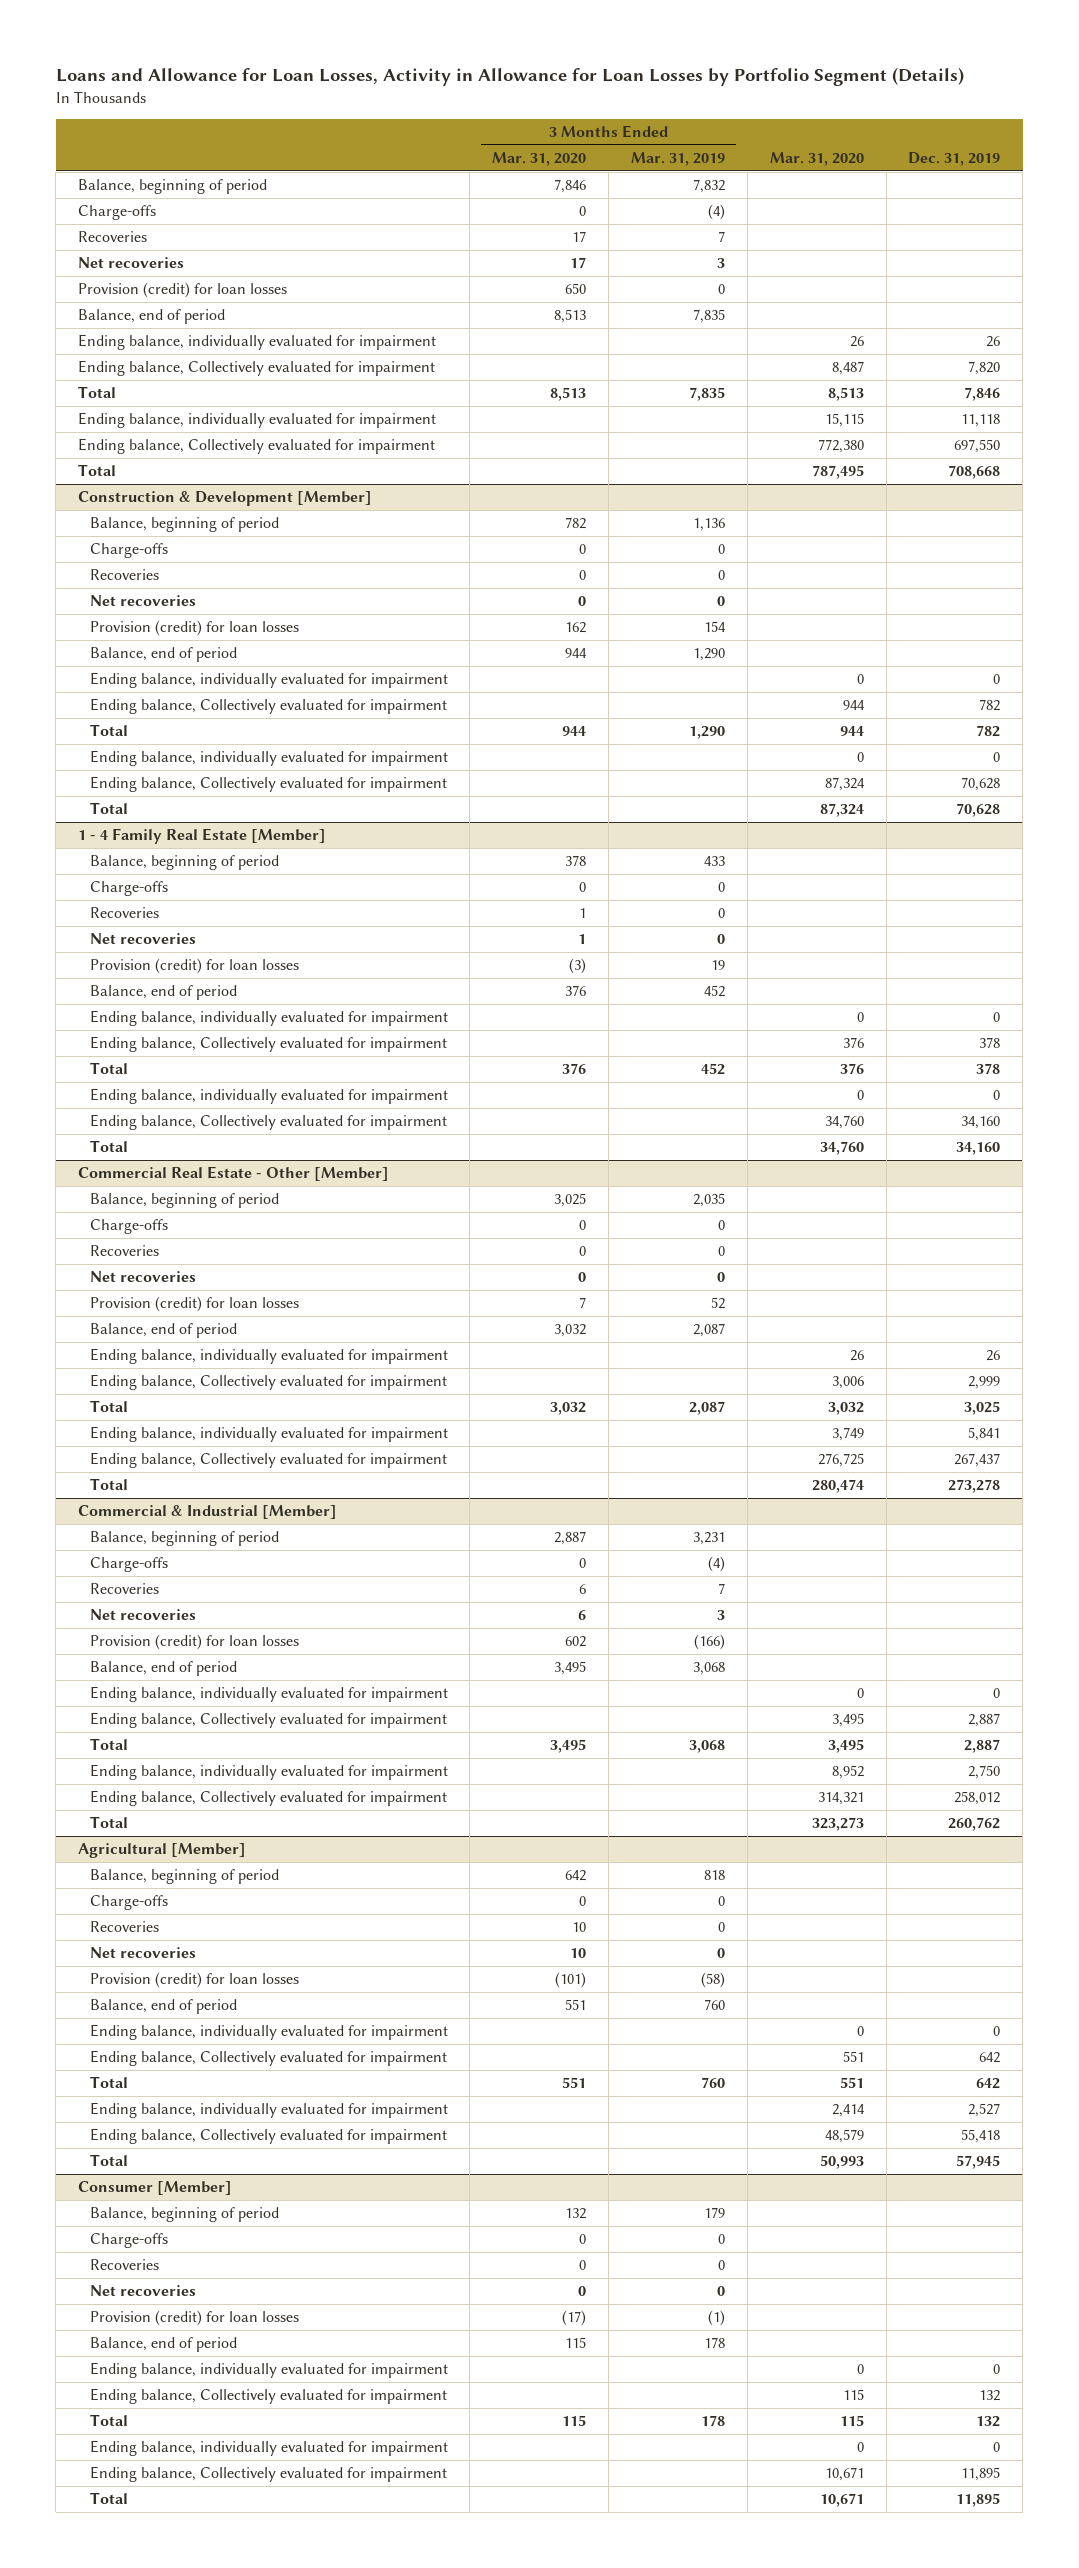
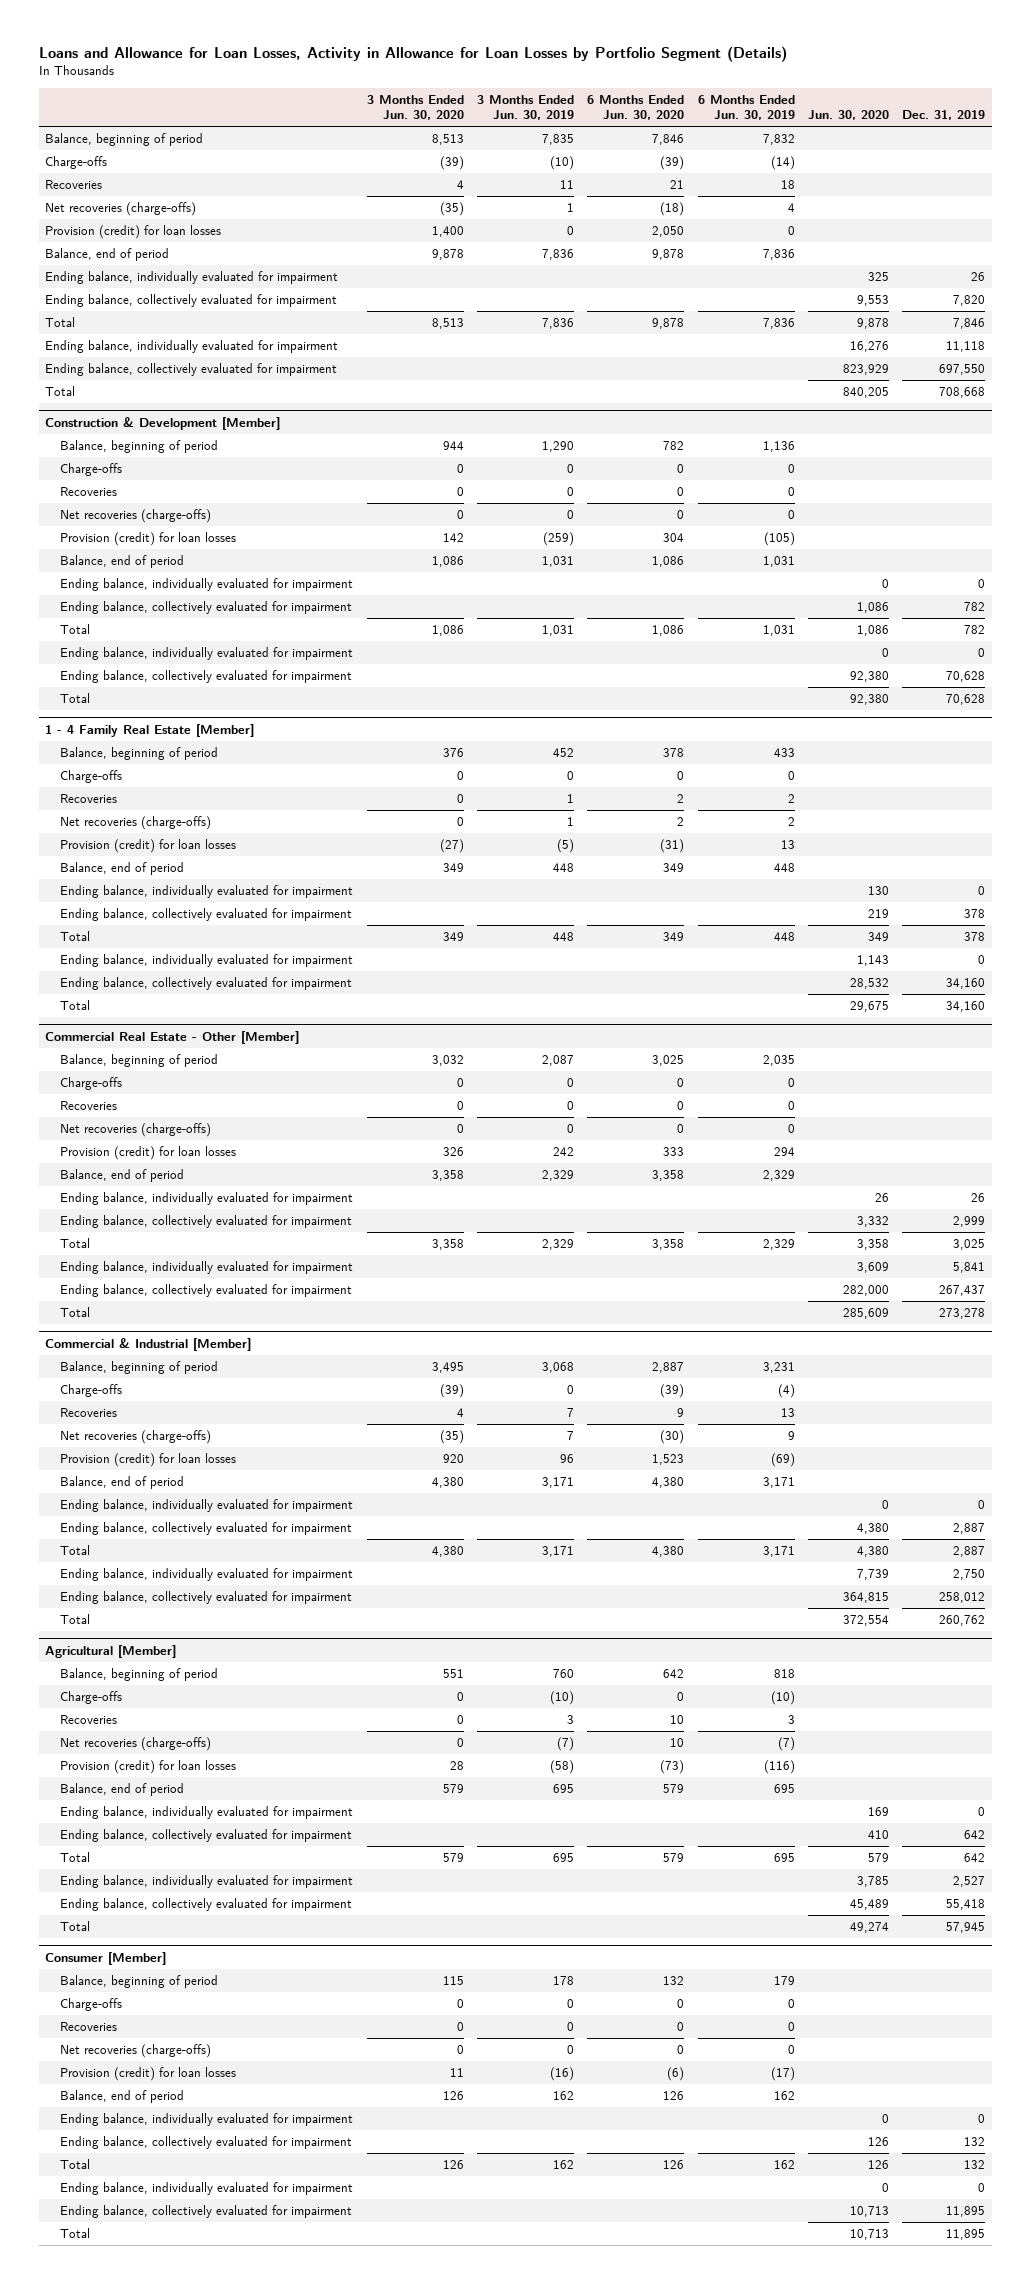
- | 3 Months Ended Mar. 31, 2020 | 3 Months Ended Mar. 31, 2019 | Mar. 31, 2020 | Dec. 31, 2019
+ | 3 Months Ended Jun. 30, 2020 | 3 Months Ended Jun. 30, 2019 | 6 Months Ended Jun. 30, 2020 | 6 Months Ended Jun. 30, 2019 | Jun. 30, 2020 | Dec. 31, 2019
- Net recoveries | 17 | 3 | |
+ Net recoveries (charge-offs) | (35) | 1 | (18) | 4 | |
- Ending balance, Collectively evaluated for impairment | | | 8,487 | 7,820
+ Ending balance, collectively evaluated for impairment | | | | | 9,553 | 7,820
- Ending balance, Collectively evaluated for impairment | | | 772,380 | 697,550
+ Ending balance, collectively evaluated for impairment | | | | | 823,929 | 697,550
@ Construction & Development [Member]
- Net recoveries | 0 | 0 | |
+ Net recoveries (charge-offs) | 0 | 0 | 0 | 0 | |
- Ending balance, Collectively evaluated for impairment | | | 944 | 782
+ Ending balance, collectively evaluated for impairment | | | | | 1,086 | 782
- Ending balance, Collectively evaluated for impairment | | | 87,324 | 70,628
+ Ending balance, collectively evaluated for impairment | | | | | 92,380 | 70,628
@ 1 - 4 Family Real Estate [Member]
- Net recoveries | 1 | 0 | |
+ Net recoveries (charge-offs) | 0 | 1 | 2 | 2 | |
- Ending balance, Collectively evaluated for impairment | | | 376 | 378
+ Ending balance, collectively evaluated for impairment | | | | | 219 | 378
- Ending balance, Collectively evaluated for impairment | | | 34,760 | 34,160
+ Ending balance, collectively evaluated for impairment | | | | | 28,532 | 34,160
@ Commercial Real Estate - Other [Member]
- Net recoveries | 0 | 0 | |
+ Net recoveries (charge-offs) | 0 | 0 | 0 | 0 | |
- Ending balance, Collectively evaluated for impairment | | | 3,006 | 2,999
+ Ending balance, collectively evaluated for impairment | | | | | 3,332 | 2,999
- Ending balance, Collectively evaluated for impairment | | | 276,725 | 267,437
+ Ending balance, collectively evaluated for impairment | | | | | 282,000 | 267,437
@ Commercial & Industrial [Member]
- Net recoveries | 6 | 3 | |
+ Net recoveries (charge-offs) | (35) | 7 | (30) | 9 | |
- Ending balance, Collectively evaluated for impairment | | | 3,495 | 2,887
+ Ending balance, collectively evaluated for impairment | | | | | 4,380 | 2,887
- Ending balance, Collectively evaluated for impairment | | | 314,321 | 258,012
+ Ending balance, collectively evaluated for impairment | | | | | 364,815 | 258,012
@ Agricultural [Member]
- Net recoveries | 10 | 0 | |
+ Net recoveries (charge-offs) | 0 | (7) | 10 | (7) | |
- Ending balance, Collectively evaluated for impairment | | | 551 | 642
+ Ending balance, collectively evaluated for impairment | | | | | 410 | 642
- Ending balance, Collectively evaluated for impairment | | | 48,579 | 55,418
+ Ending balance, collectively evaluated for impairment | | | | | 45,489 | 55,418
@ Consumer [Member]
- Net recoveries | 0 | 0 | |
+ Net recoveries (charge-offs) | 0 | 0 | 0 | 0 | |
- Ending balance, Collectively evaluated for impairment | | | 115 | 132
+ Ending balance, collectively evaluated for impairment | | | | | 126 | 132
- Ending balance, Collectively evaluated for impairment | | | 10,671 | 11,895
+ Ending balance, collectively evaluated for impairment | | | | | 10,713 | 11,895

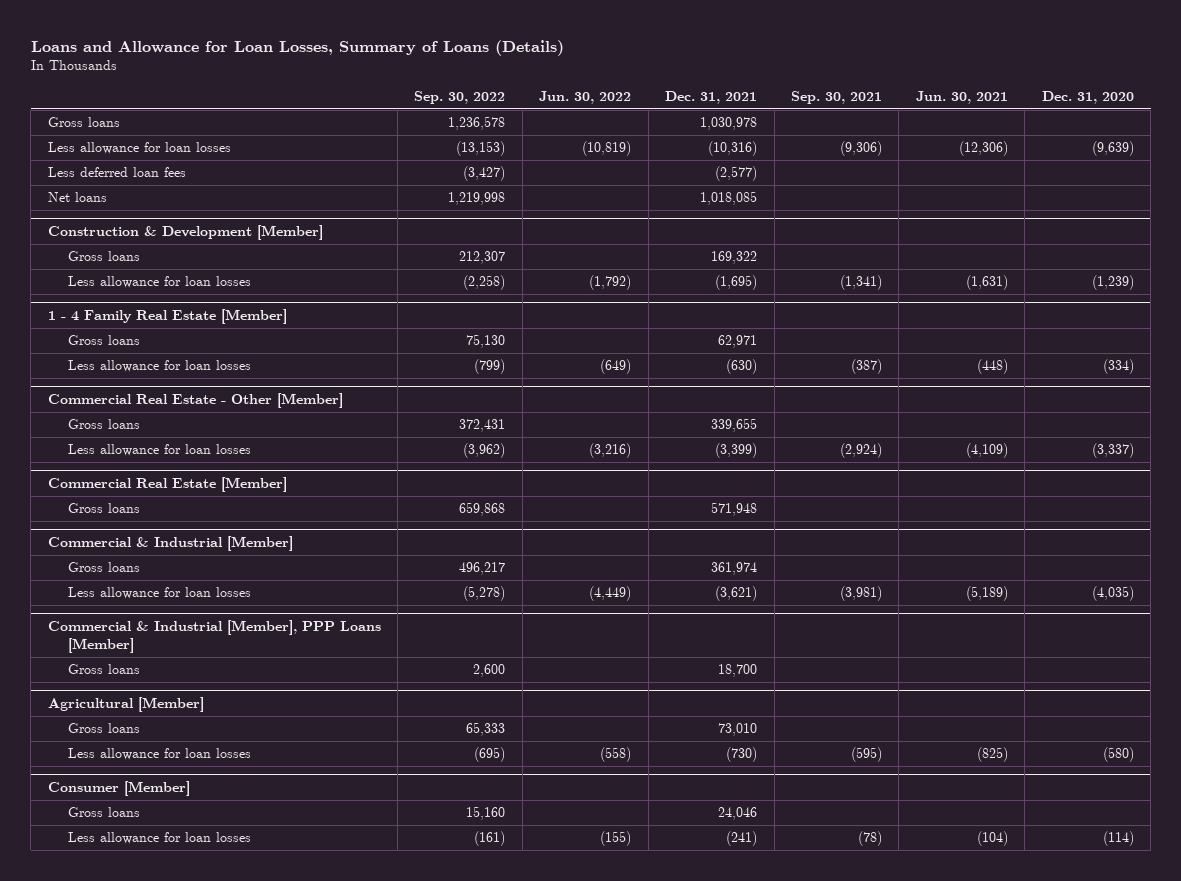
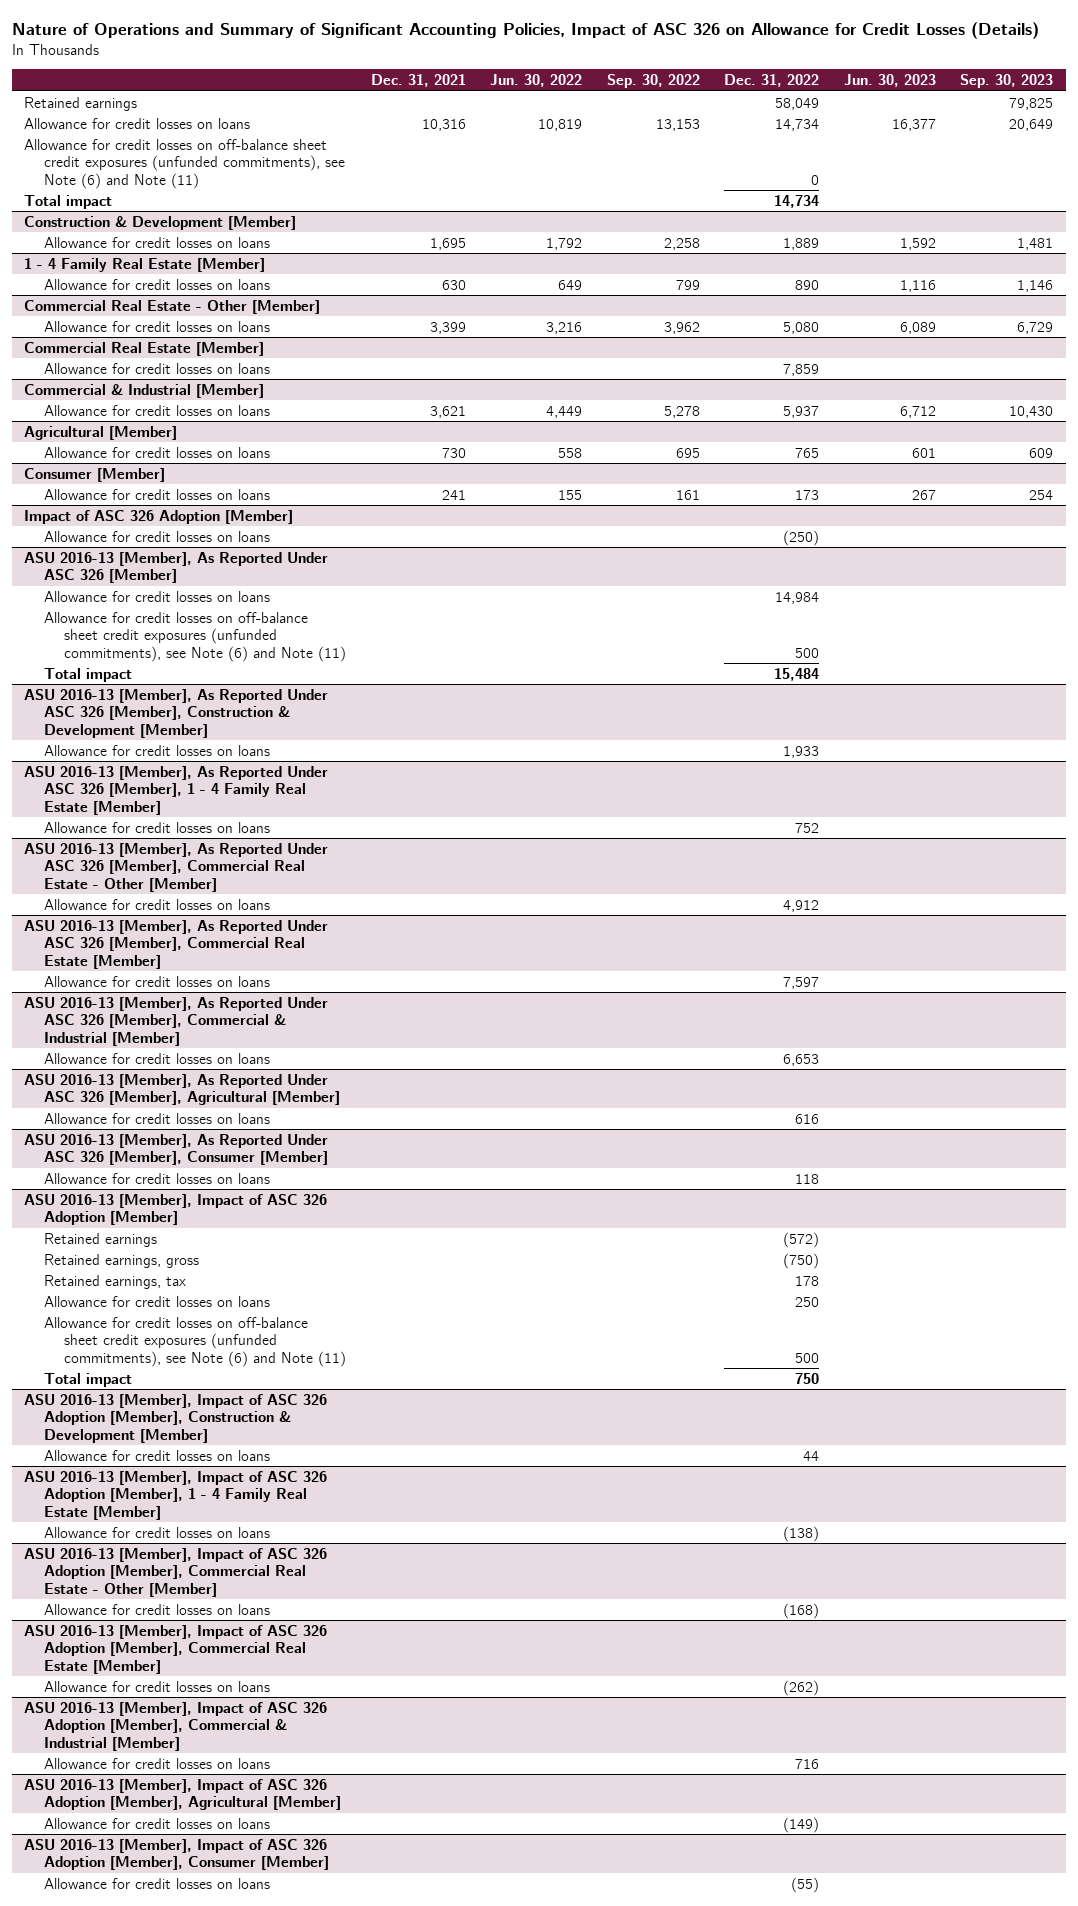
- Loans and Allowance for Loan Losses, Summary of Loans (Details)
+ Nature of Operations and Summary of Significant Accounting Policies, Impact of ASC 326 on Allowance for Credit Losses (Details)
- | Sep. 30, 2022 | Jun. 30, 2022 | Dec. 31, 2021 | Sep. 30, 2021 | Jun. 30, 2021 | Dec. 31, 2020
+ | Dec. 31, 2021 | Jun. 30, 2022 | Sep. 30, 2022 | Dec. 31, 2022 | Jun. 30, 2023 | Sep. 30, 2023
- Gross loans | 1,236,578 | | 1,030,978 | | |
- Less allowance for loan losses | (13,153) | (10,819) | (10,316) | (9,306) | (12,306) | (9,639)
- Less deferred loan fees | (3,427) | | (2,577) | | |
- Net loans | 1,219,998 | | 1,018,085 | | |
+ Retained earnings | | | | 58,049 | | 79,825
+ Allowance for credit losses on loans | 10,316 | 10,819 | 13,153 | 14,734 | 16,377 | 20,649
+ Allowance for credit losses on off-balance sheet credit exposures (unfunded commitments), see Note (6) and Note (11) | | | | 0 | |
+ Total impact | | | | 14,734 | |
@ Construction & Development [Member]
- Gross loans | 212,307 | | 169,322 | | |
- Less allowance for loan losses | (2,258) | (1,792) | (1,695) | (1,341) | (1,631) | (1,239)
+ Allowance for credit losses on loans | 1,695 | 1,792 | 2,258 | 1,889 | 1,592 | 1,481
@ 1 - 4 Family Real Estate [Member]
- Gross loans | 75,130 | | 62,971 | | |
- Less allowance for loan losses | (799) | (649) | (630) | (387) | (448) | (334)
+ Allowance for credit losses on loans | 630 | 649 | 799 | 890 | 1,116 | 1,146
@ Commercial Real Estate - Other [Member]
- Gross loans | 372,431 | | 339,655 | | |
- Less allowance for loan losses | (3,962) | (3,216) | (3,399) | (2,924) | (4,109) | (3,337)
+ Allowance for credit losses on loans | 3,399 | 3,216 | 3,962 | 5,080 | 6,089 | 6,729
@ Commercial Real Estate [Member]
- Gross loans | 659,868 | | 571,948 | | |
+ Allowance for credit losses on loans | | | | 7,859 | |
@ Commercial & Industrial [Member]
- Gross loans | 496,217 | | 361,974 | | |
- Less allowance for loan losses | (5,278) | (4,449) | (3,621) | (3,981) | (5,189) | (4,035)
- Commercial & Industrial [Member], PPP Loans [Member]
- Gross loans | 2,600 | | 18,700 | | |
@ Commercial & Industrial [Member]
+ Allowance for credit losses on loans | 3,621 | 4,449 | 5,278 | 5,937 | 6,712 | 10,430
@ Agricultural [Member]
- Gross loans | 65,333 | | 73,010 | | |
- Less allowance for loan losses | (695) | (558) | (730) | (595) | (825) | (580)
+ Allowance for credit losses on loans | 730 | 558 | 695 | 765 | 601 | 609
@ Consumer [Member]
- Gross loans | 15,160 | | 24,046 | | |
- Less allowance for loan losses | (161) | (155) | (241) | (78) | (104) | (114)
+ Allowance for credit losses on loans | 241 | 155 | 161 | 173 | 267 | 254
+ Impact of ASC 326 Adoption [Member]
+ Allowance for credit losses on loans | | | | (250) | |
+ ASU 2016-13 [Member], As Reported Under ASC 326 [Member]
+ Allowance for credit losses on loans | | | | 14,984 | |
+ Allowance for credit losses on off-balance sheet credit exposures (unfunded commitments), see Note (6) and Note (11) | | | | 500 | |
+ Total impact | | | | 15,484 | |
+ ASU 2016-13 [Member], As Reported Under ASC 326 [Member], Construction & Development [Member]
+ Allowance for credit losses on loans | | | | 1,933 | |
+ ASU 2016-13 [Member], As Reported Under ASC 326 [Member], 1 - 4 Family Real Estate [Member]
+ Allowance for credit losses on loans | | | | 752 | |
+ ASU 2016-13 [Member], As Reported Under ASC 326 [Member], Commercial Real Estate - Other [Member]
+ Allowance for credit losses on loans | | | | 4,912 | |
+ ASU 2016-13 [Member], As Reported Under ASC 326 [Member], Commercial Real Estate [Member]
+ Allowance for credit losses on loans | | | | 7,597 | |
+ ASU 2016-13 [Member], As Reported Under ASC 326 [Member], Commercial & Industrial [Member]
+ Allowance for credit losses on loans | | | | 6,653 | |
+ ASU 2016-13 [Member], As Reported Under ASC 326 [Member], Agricultural [Member]
+ Allowance for credit losses on loans | | | | 616 | |
+ ASU 2016-13 [Member], As Reported Under ASC 326 [Member], Consumer [Member]
+ Allowance for credit losses on loans | | | | 118 | |
+ ASU 2016-13 [Member], Impact of ASC 326 Adoption [Member]
+ Retained earnings | | | | (572) | |
+ Retained earnings, gross | | | | (750) | |
+ Retained earnings, tax | | | | 178 | |
+ Allowance for credit losses on loans | | | | 250 | |
+ Allowance for credit losses on off-balance sheet credit exposures (unfunded commitments), see Note (6) and Note (11) | | | | 500 | |
+ Total impact | | | | 750 | |
+ ASU 2016-13 [Member], Impact of ASC 326 Adoption [Member], Construction & Development [Member]
+ Allowance for credit losses on loans | | | | 44 | |
+ ASU 2016-13 [Member], Impact of ASC 326 Adoption [Member], 1 - 4 Family Real Estate [Member]
+ Allowance for credit losses on loans | | | | (138) | |
+ ASU 2016-13 [Member], Impact of ASC 326 Adoption [Member], Commercial Real Estate - Other [Member]
+ Allowance for credit losses on loans | | | | (168) | |
+ ASU 2016-13 [Member], Impact of ASC 326 Adoption [Member], Commercial Real Estate [Member]
+ Allowance for credit losses on loans | | | | (262) | |
+ ASU 2016-13 [Member], Impact of ASC 326 Adoption [Member], Commercial & Industrial [Member]
+ Allowance for credit losses on loans | | | | 716 | |
+ ASU 2016-13 [Member], Impact of ASC 326 Adoption [Member], Agricultural [Member]
+ Allowance for credit losses on loans | | | | (149) | |
+ ASU 2016-13 [Member], Impact of ASC 326 Adoption [Member], Consumer [Member]
+ Allowance for credit losses on loans | | | | (55) | |

